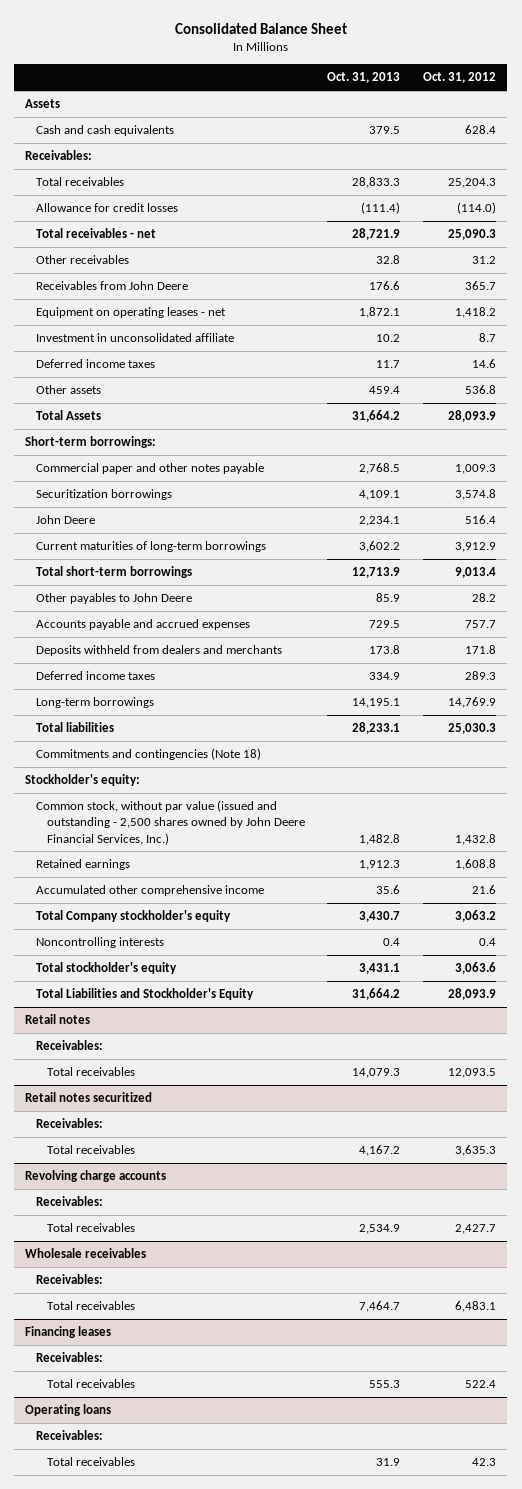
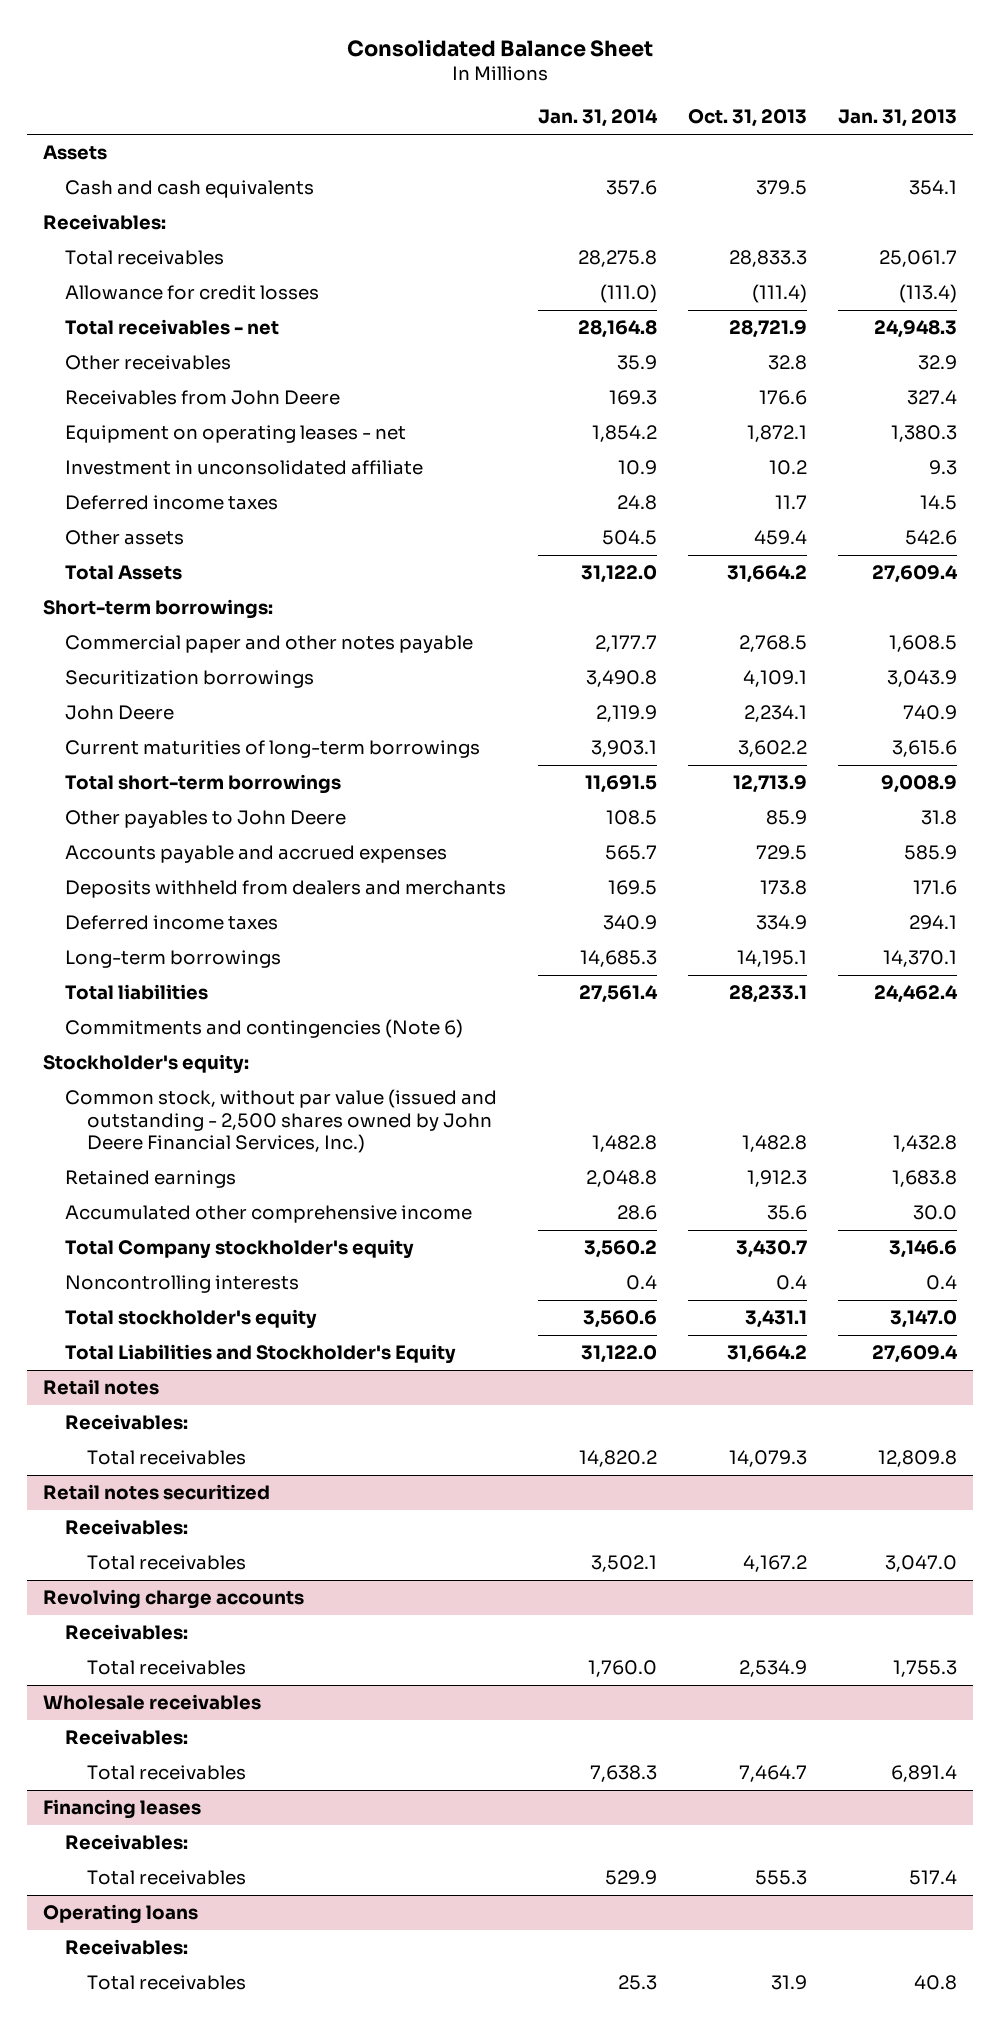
- | Oct. 31, 2013 | Oct. 31, 2012
+ | Jan. 31, 2014 | Oct. 31, 2013 | Jan. 31, 2013
- Commitments and contingencies (Note 18)
+ Commitments and contingencies (Note 6)

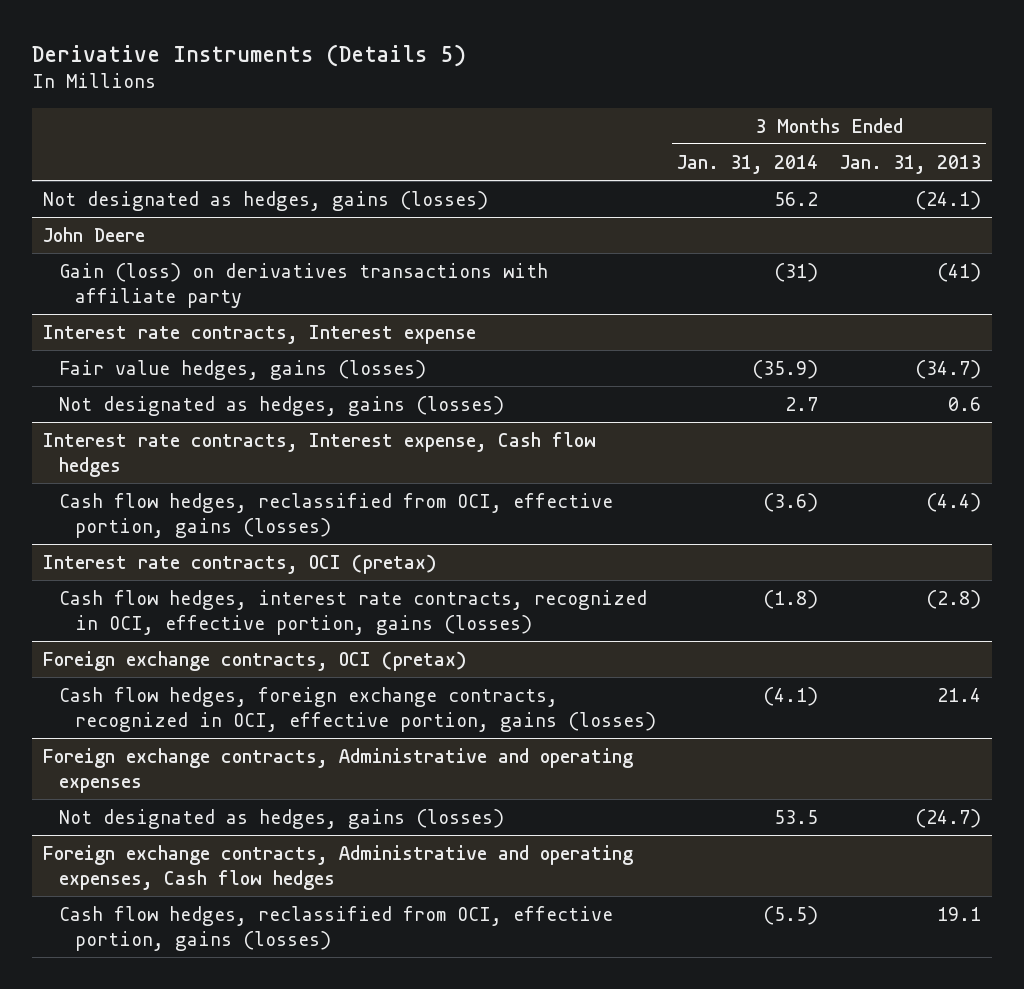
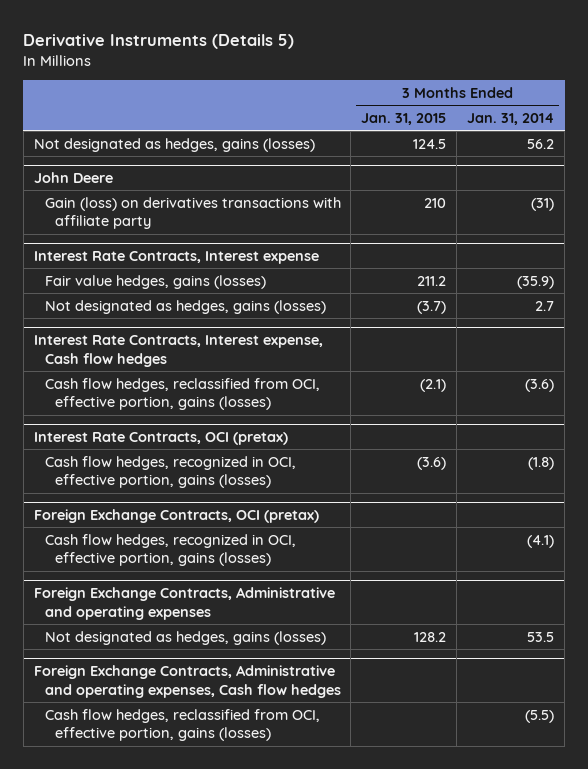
- | 3 Months Ended Jan. 31, 2014 | 3 Months Ended Jan. 31, 2013
+ | 3 Months Ended Jan. 31, 2015 | 3 Months Ended Jan. 31, 2014
- Interest rate contracts, Interest expense
+ Interest Rate Contracts, Interest expense
- Interest rate contracts, Interest expense, Cash flow hedges
+ Interest Rate Contracts, Interest expense, Cash flow hedges
- Interest rate contracts, OCI (pretax)
- Cash flow hedges, interest rate contracts, recognized in OCI, effective portion, gains (losses) | (1.8) | (2.8)
- Foreign exchange contracts, OCI (pretax)
- Cash flow hedges, foreign exchange contracts, recognized in OCI, effective portion, gains (losses) | (4.1) | 21.4
- Foreign exchange contracts, Administrative and operating expenses
+ Interest Rate Contracts, OCI (pretax)
+ Cash flow hedges, recognized in OCI, effective portion, gains (losses) | (3.6) | (1.8)
+ Foreign Exchange Contracts, OCI (pretax)
+ Cash flow hedges, recognized in OCI, effective portion, gains (losses) | | (4.1)
+ Foreign Exchange Contracts, Administrative and operating expenses
- Foreign exchange contracts, Administrative and operating expenses, Cash flow hedges
+ Foreign Exchange Contracts, Administrative and operating expenses, Cash flow hedges

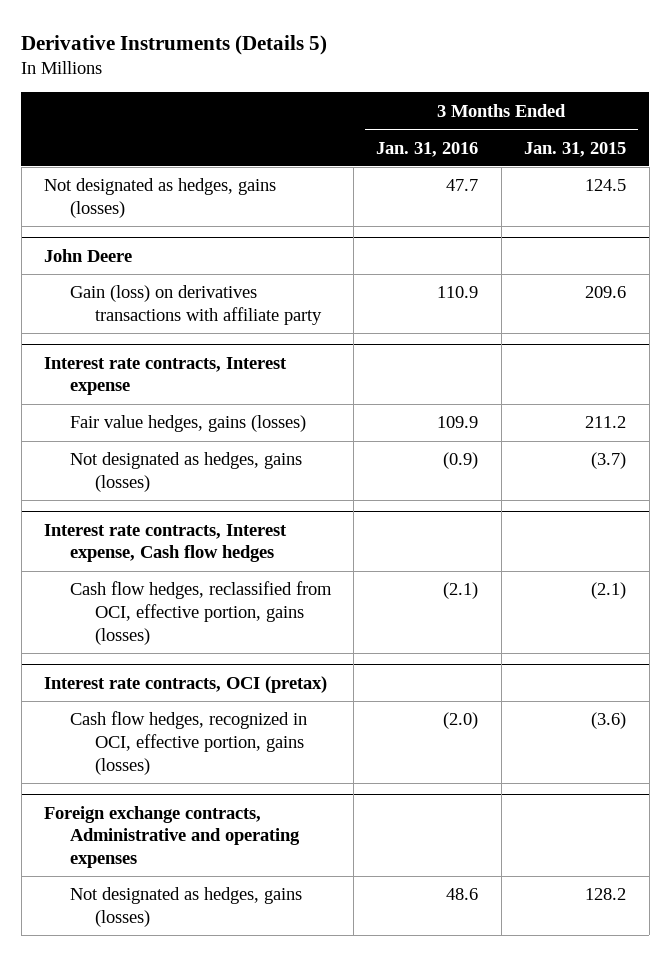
- | 3 Months Ended Jan. 31, 2015 | 3 Months Ended Jan. 31, 2014
+ | 3 Months Ended Jan. 31, 2016 | 3 Months Ended Jan. 31, 2015
@ John Deere
- Gain (loss) on derivatives transactions with affiliate party | 210 | (31)
- Interest Rate Contracts, Interest expense
@ John Deere
+ Gain (loss) on derivatives transactions with affiliate party | 110.9 | 209.6
+ Interest rate contracts, Interest expense
- Interest Rate Contracts, Interest expense, Cash flow hedges
+ Interest rate contracts, Interest expense, Cash flow hedges
- Interest Rate Contracts, OCI (pretax)
+ Interest rate contracts, OCI (pretax)
- Foreign Exchange Contracts, OCI (pretax)
- Cash flow hedges, recognized in OCI, effective portion, gains (losses) | | (4.1)
- Foreign Exchange Contracts, Administrative and operating expenses
+ Foreign exchange contracts, Administrative and operating expenses
- Foreign Exchange Contracts, Administrative and operating expenses, Cash flow hedges
- Cash flow hedges, reclassified from OCI, effective portion, gains (losses) | | (5.5)

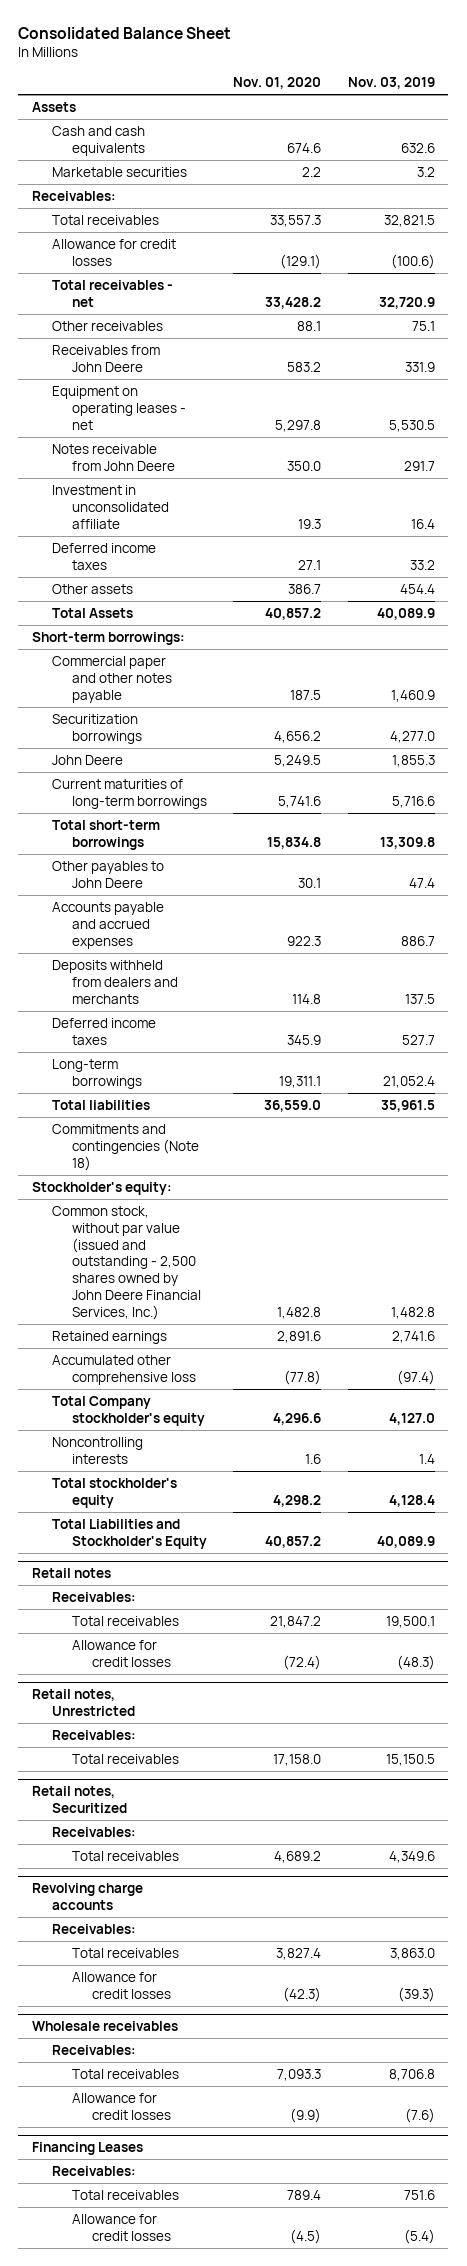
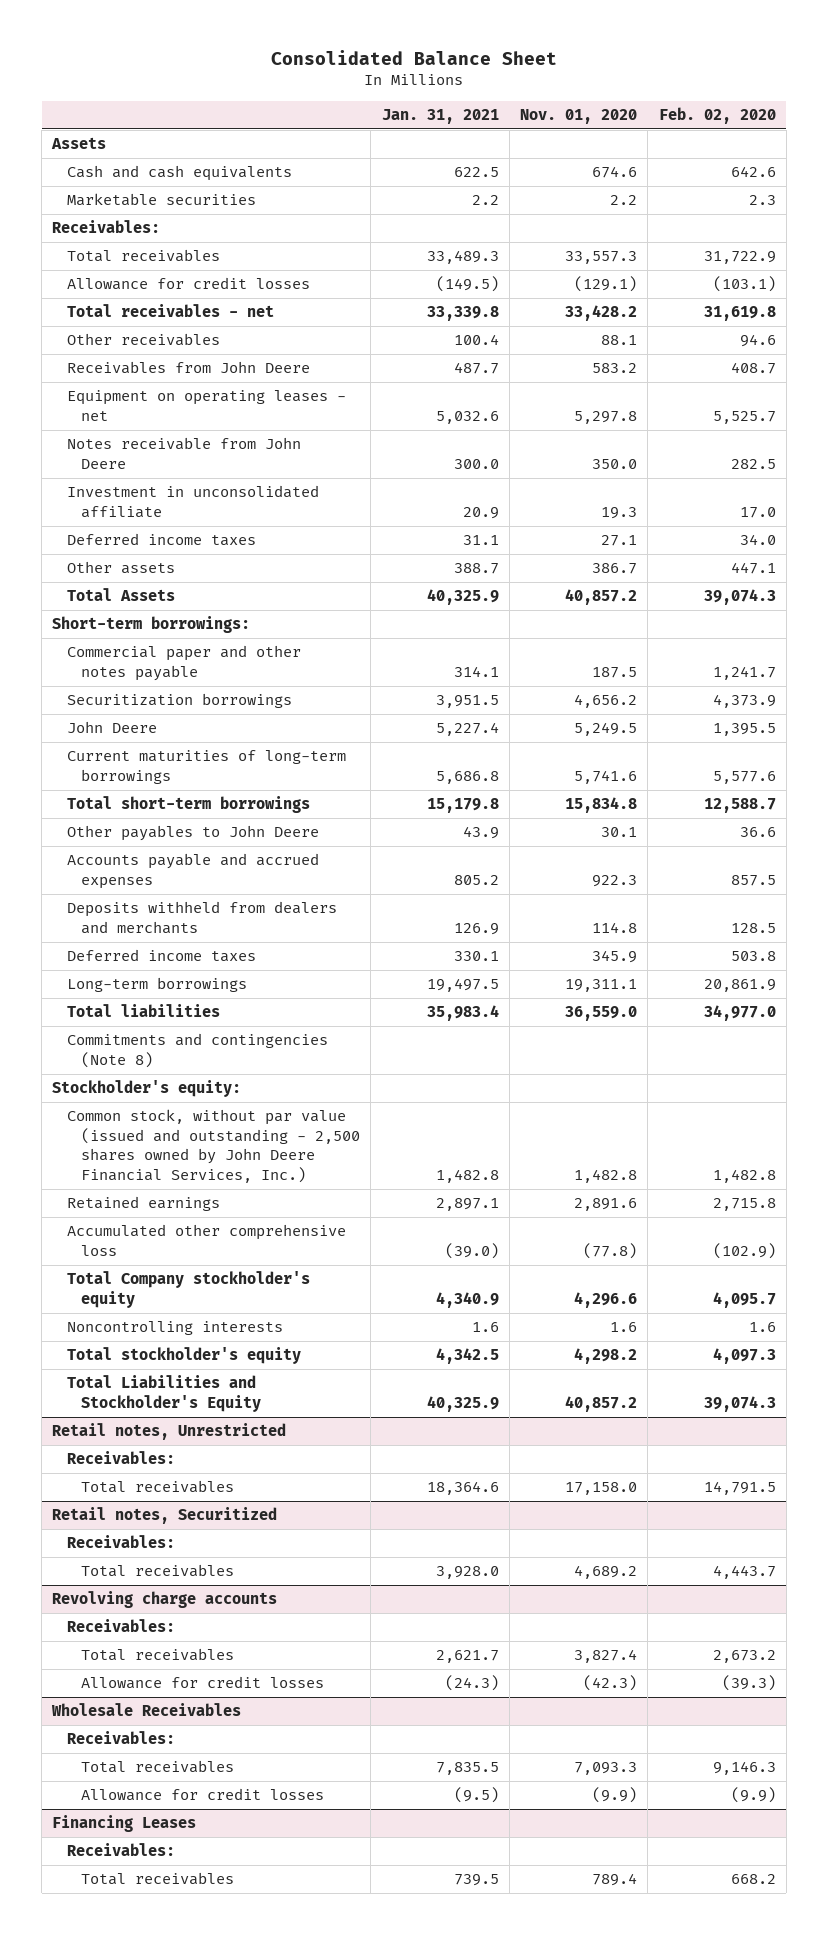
- | Nov. 01, 2020 | Nov. 03, 2019
+ | Jan. 31, 2021 | Nov. 01, 2020 | Feb. 02, 2020
- Commitments and contingencies (Note 18)
+ Commitments and contingencies (Note 8)
- Retail notes
- Receivables:
- Total receivables | 21,847.2 | 19,500.1
- Allowance for credit losses | (72.4) | (48.3)
- Wholesale receivables
+ Wholesale Receivables
@ Financing Leases
- Allowance for credit losses | (4.5) | (5.4)

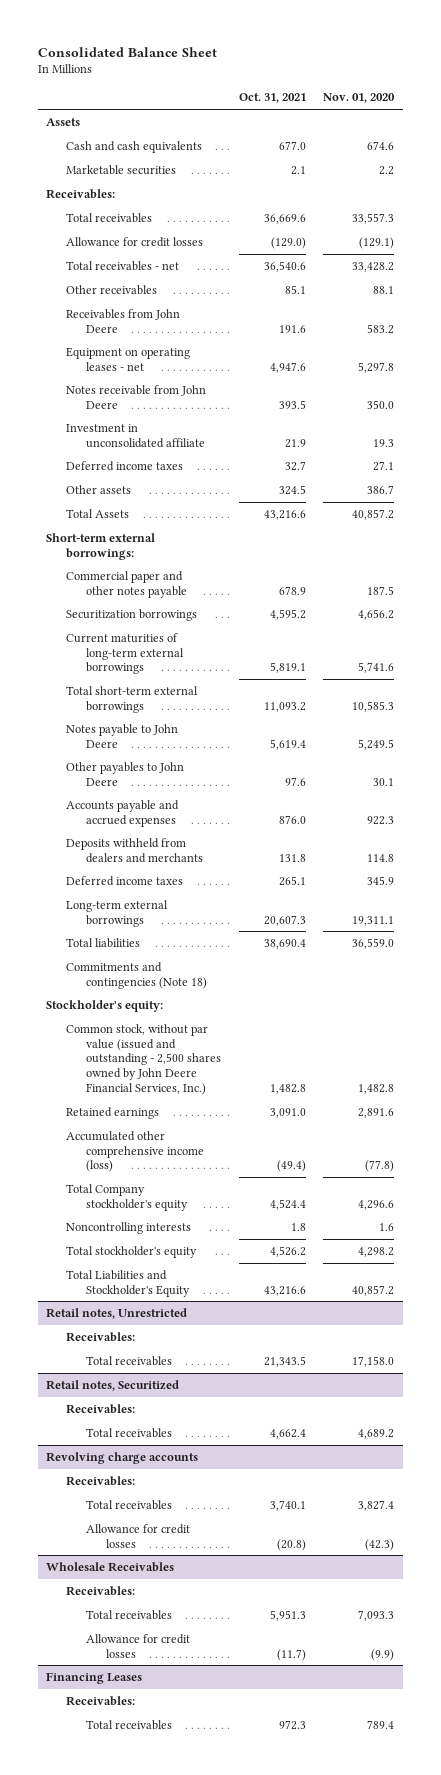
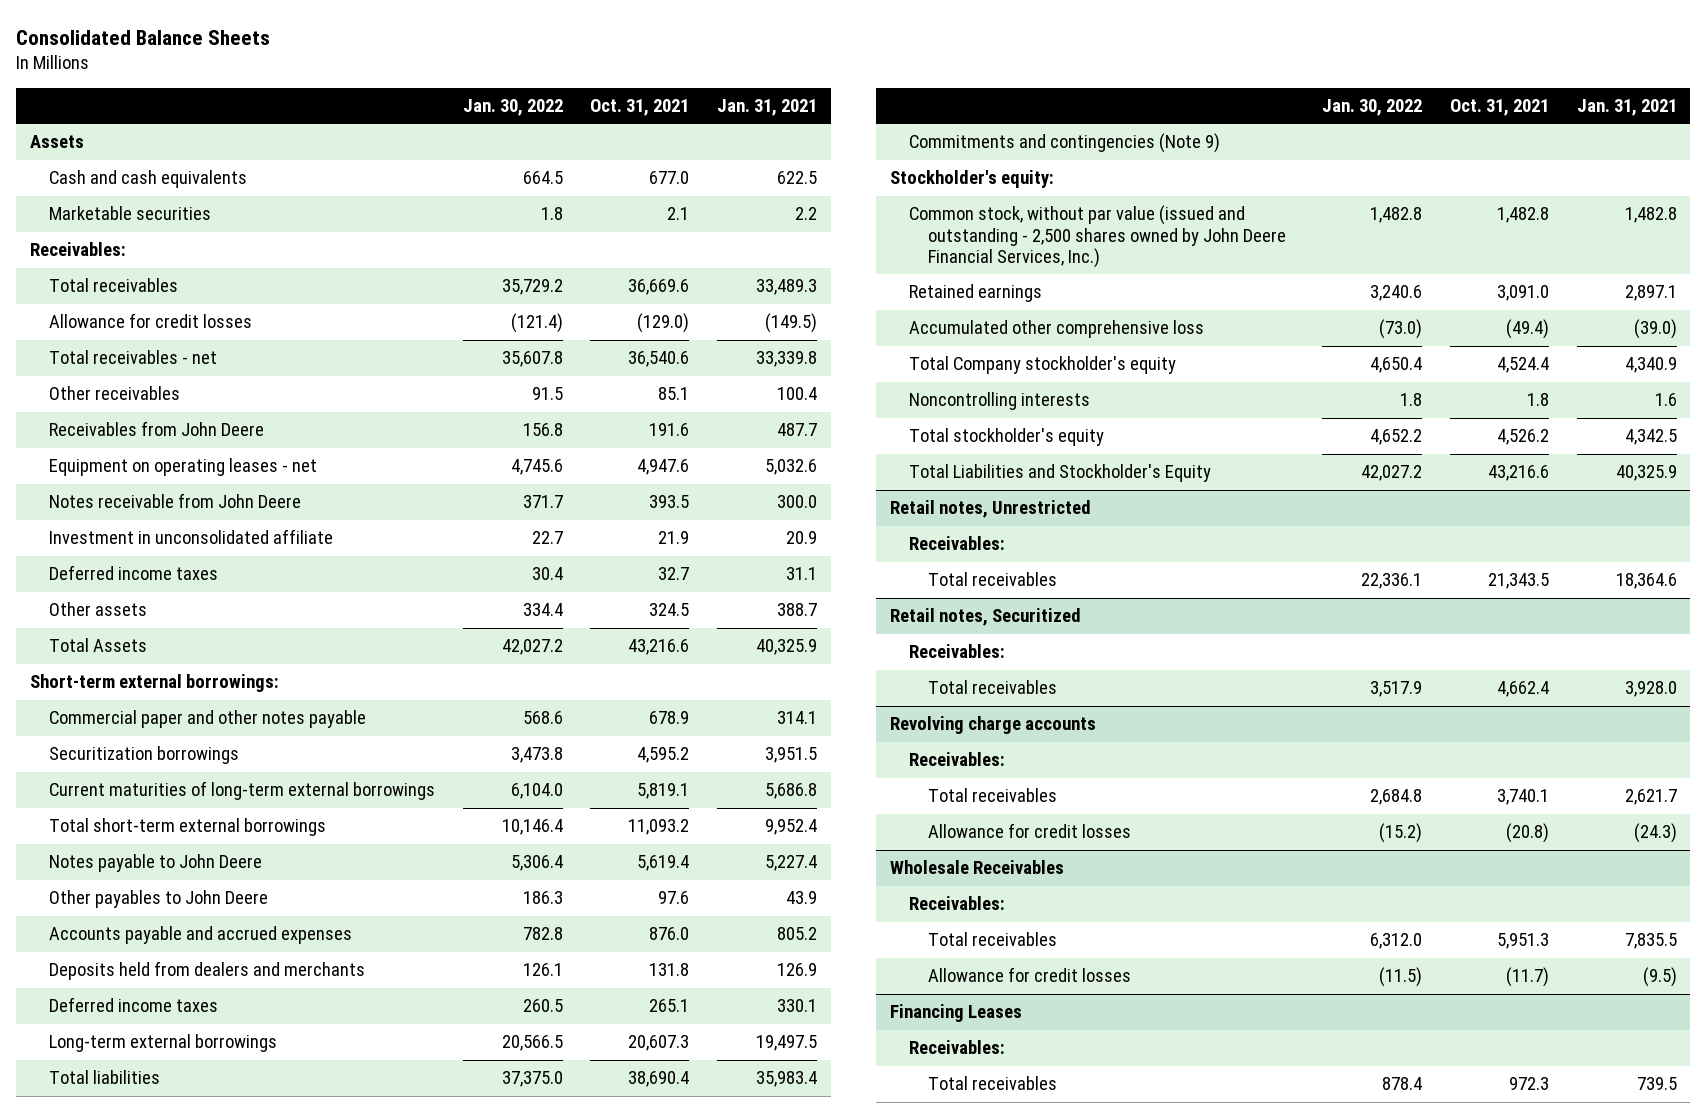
- Consolidated Balance Sheet
+ Consolidated Balance Sheets
- | Oct. 31, 2021 | Nov. 01, 2020
+ | Jan. 30, 2022 | Oct. 31, 2021 | Jan. 31, 2021
- Deposits withheld from dealers and merchants | 131.8 | 114.8
+ Deposits held from dealers and merchants | 126.1 | 131.8 | 126.9
- Commitments and contingencies (Note 18)
+ Commitments and contingencies (Note 9)
- Accumulated other comprehensive income (loss) | (49.4) | (77.8)
+ Accumulated other comprehensive loss | (73.0) | (49.4) | (39.0)

